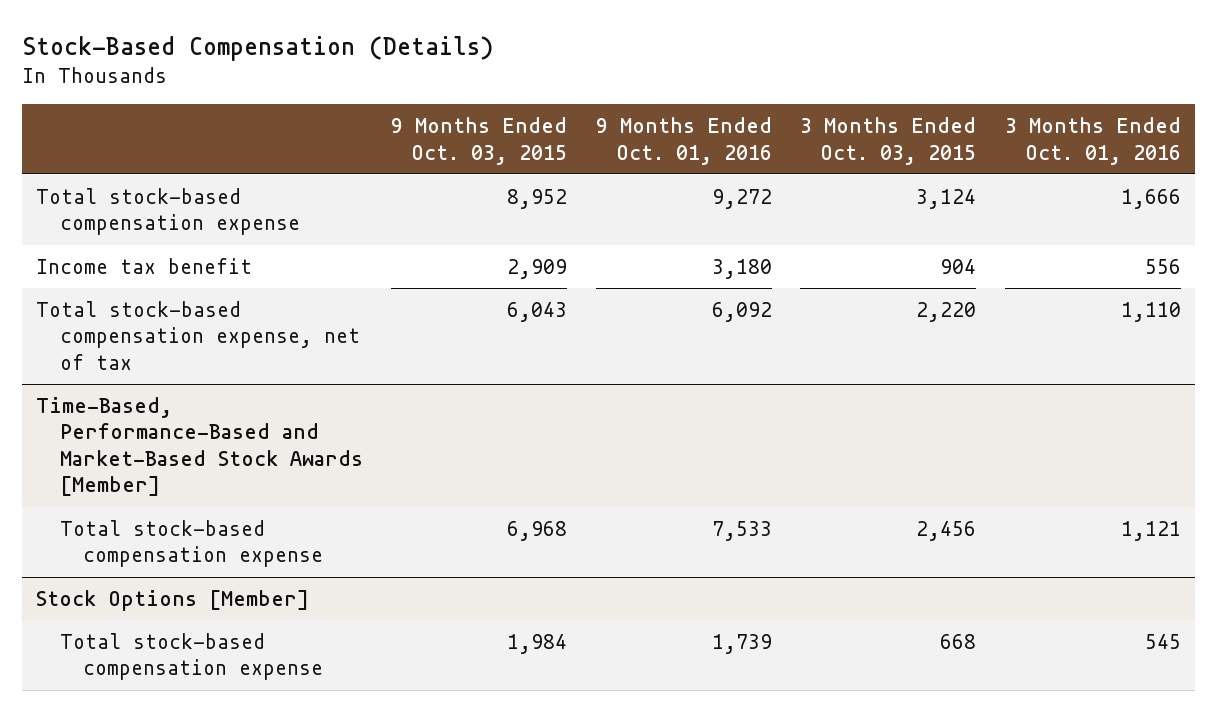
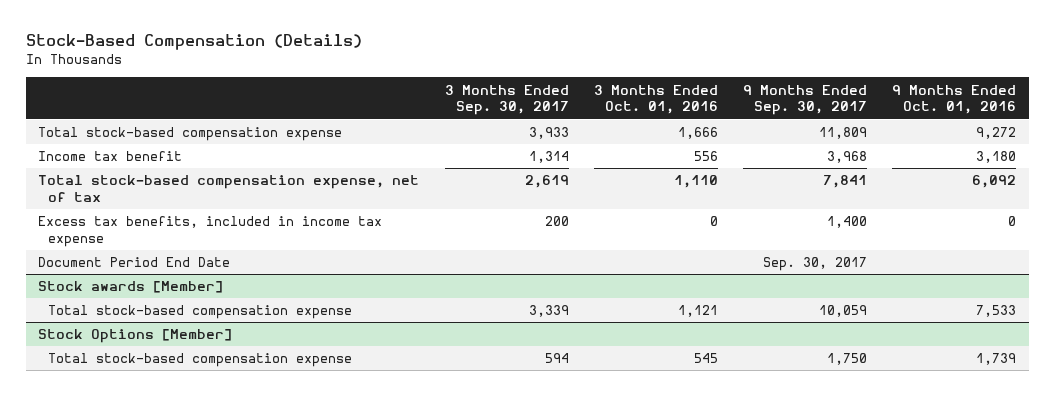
- | 9 Months Ended Oct. 03, 2015 | 9 Months Ended Oct. 01, 2016 | 3 Months Ended Oct. 03, 2015 | 3 Months Ended Oct. 01, 2016
+ | 3 Months Ended Sep. 30, 2017 | 3 Months Ended Oct. 01, 2016 | 9 Months Ended Sep. 30, 2017 | 9 Months Ended Oct. 01, 2016
- Time-Based, Performance-Based and Market-Based Stock Awards [Member]
+ Excess tax benefits, included in income tax expense | 200 | 0 | 1,400 | 0
+ Document Period End Date | | | Sep. 30, 2017 |
+ Stock awards [Member]

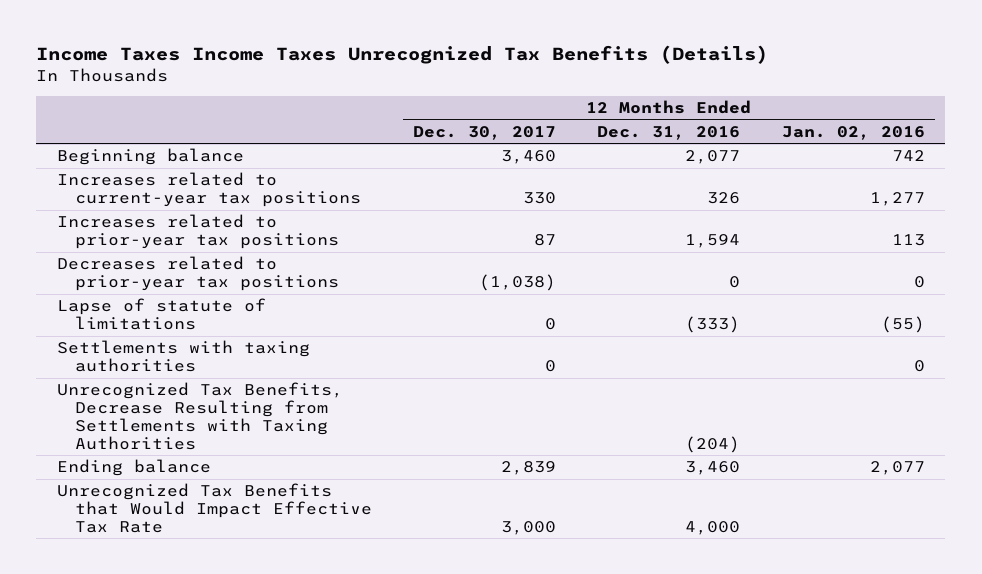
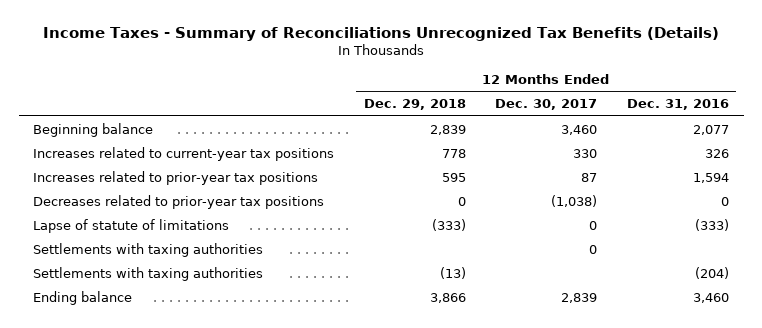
- Income Taxes Income Taxes Unrecognized Tax Benefits (Details)
+ Income Taxes - Summary of Reconciliations Unrecognized Tax Benefits (Details)
- | 12 Months Ended Dec. 30, 2017 | 12 Months Ended Dec. 31, 2016 | 12 Months Ended Jan. 02, 2016
+ | 12 Months Ended Dec. 29, 2018 | 12 Months Ended Dec. 30, 2017 | 12 Months Ended Dec. 31, 2016
- Unrecognized Tax Benefits, Decrease Resulting from Settlements with Taxing Authorities | | (204) |
+ Settlements with taxing authorities | (13) | | (204)
- Unrecognized Tax Benefits that Would Impact Effective Tax Rate | 3,000 | 4,000 |

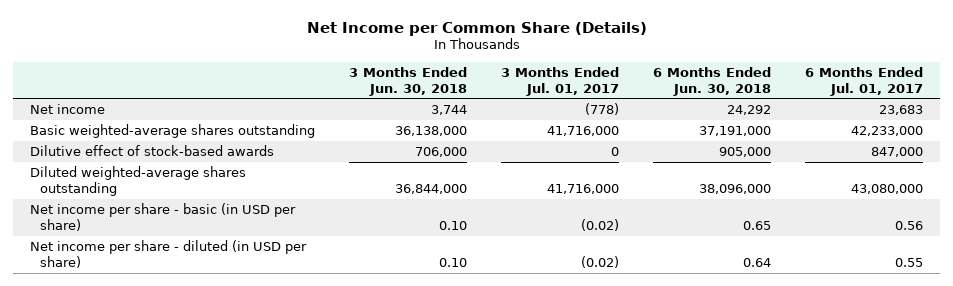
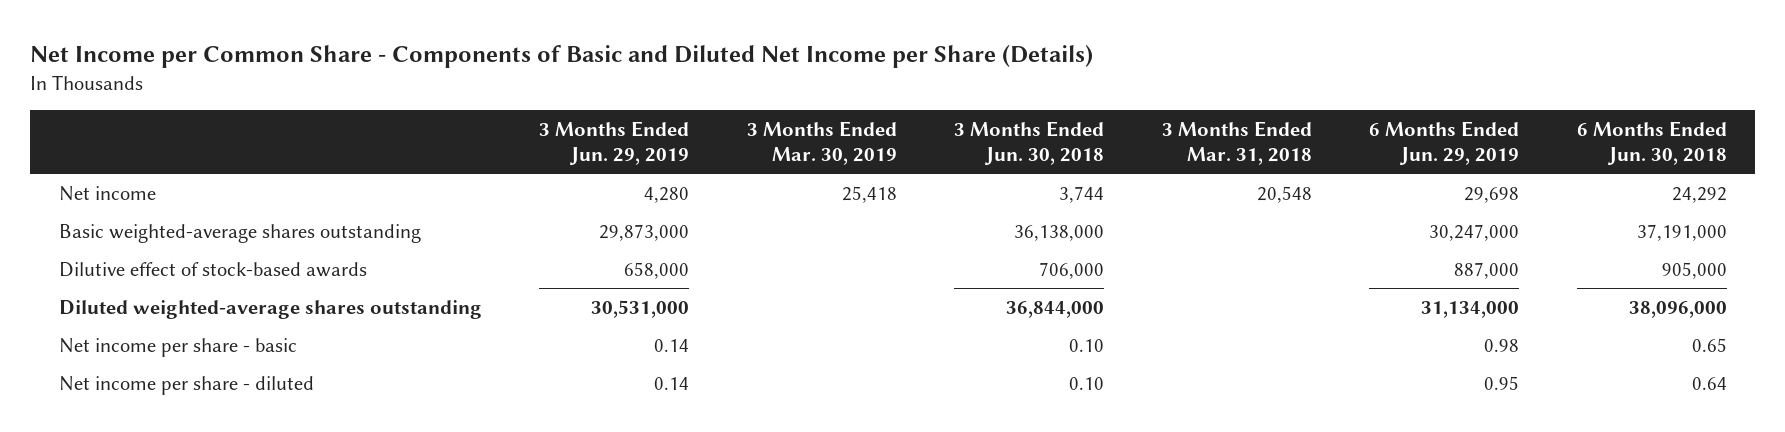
- Net Income per Common Share (Details)
+ Net Income per Common Share - Components of Basic and Diluted Net Income per Share (Details)
- | 3 Months Ended Jun. 30, 2018 | 3 Months Ended Jul. 01, 2017 | 6 Months Ended Jun. 30, 2018 | 6 Months Ended Jul. 01, 2017
+ | 3 Months Ended Jun. 29, 2019 | 3 Months Ended Mar. 30, 2019 | 3 Months Ended Jun. 30, 2018 | 3 Months Ended Mar. 31, 2018 | 6 Months Ended Jun. 29, 2019 | 6 Months Ended Jun. 30, 2018
- Net income per share - basic (in USD per share) | 0.10 | (0.02) | 0.65 | 0.56
- Net income per share - diluted (in USD per share) | 0.10 | (0.02) | 0.64 | 0.55
+ Net income per share - basic | 0.14 | | 0.10 | | 0.98 | 0.65
+ Net income per share - diluted | 0.14 | | 0.10 | | 0.95 | 0.64

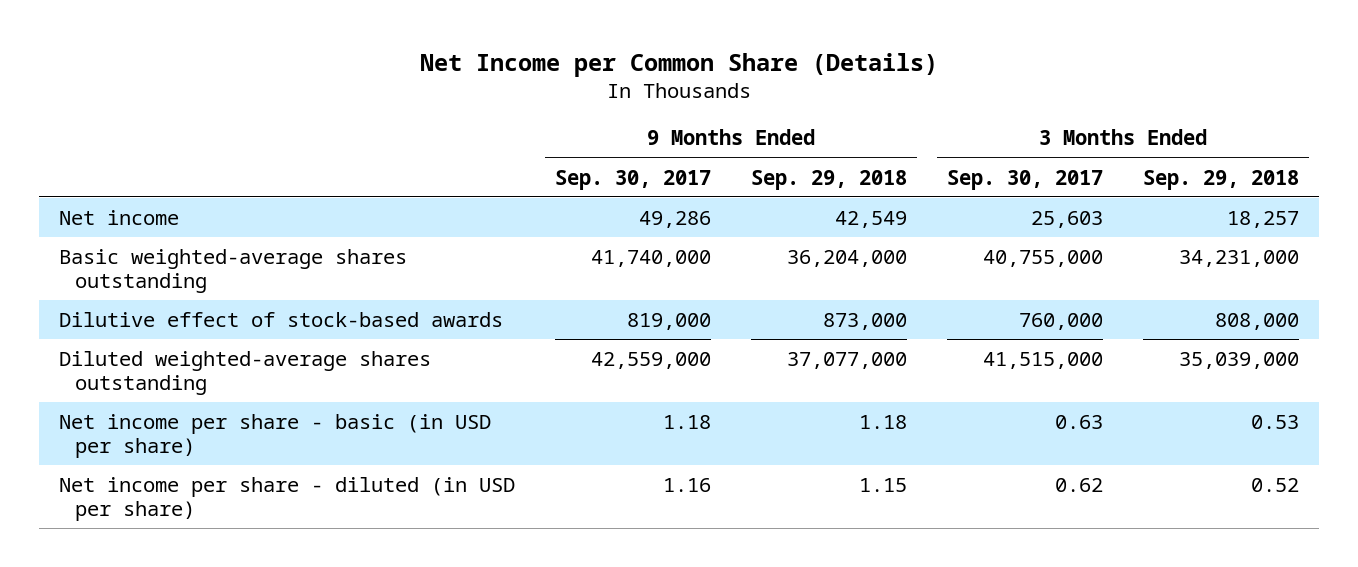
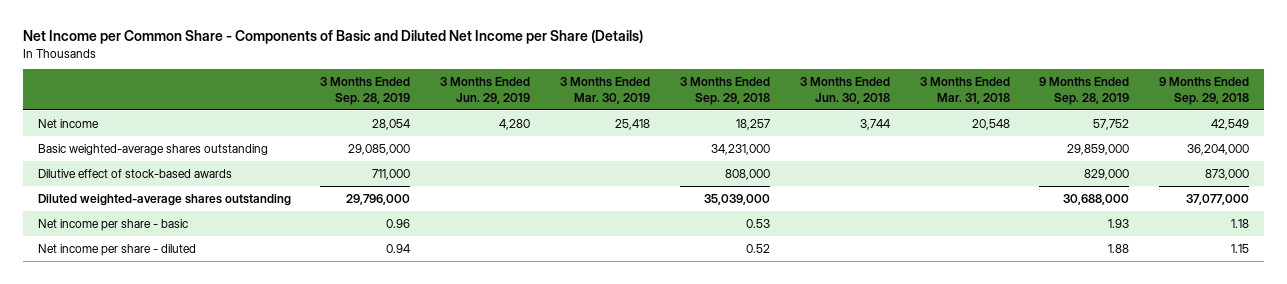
- Net Income per Common Share (Details)
+ Net Income per Common Share - Components of Basic and Diluted Net Income per Share (Details)
- | 9 Months Ended Sep. 30, 2017 | 9 Months Ended Sep. 29, 2018 | 3 Months Ended Sep. 30, 2017 | 3 Months Ended Sep. 29, 2018
+ | 3 Months Ended Sep. 28, 2019 | 3 Months Ended Jun. 29, 2019 | 3 Months Ended Mar. 30, 2019 | 3 Months Ended Sep. 29, 2018 | 3 Months Ended Jun. 30, 2018 | 3 Months Ended Mar. 31, 2018 | 9 Months Ended Sep. 28, 2019 | 9 Months Ended Sep. 29, 2018
- Net income per share - basic (in USD per share) | 1.18 | 1.18 | 0.63 | 0.53
- Net income per share - diluted (in USD per share) | 1.16 | 1.15 | 0.62 | 0.52
+ Net income per share - basic | 0.96 | | | 0.53 | | | 1.93 | 1.18
+ Net income per share - diluted | 0.94 | | | 0.52 | | | 1.88 | 1.15

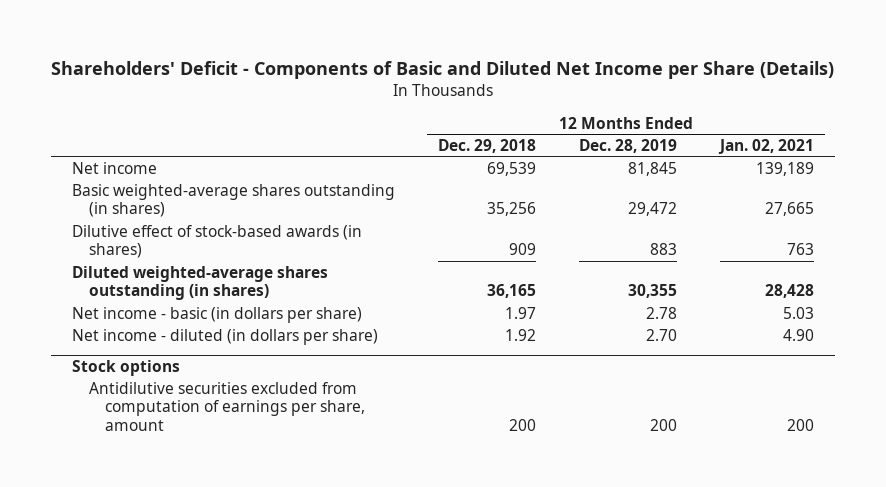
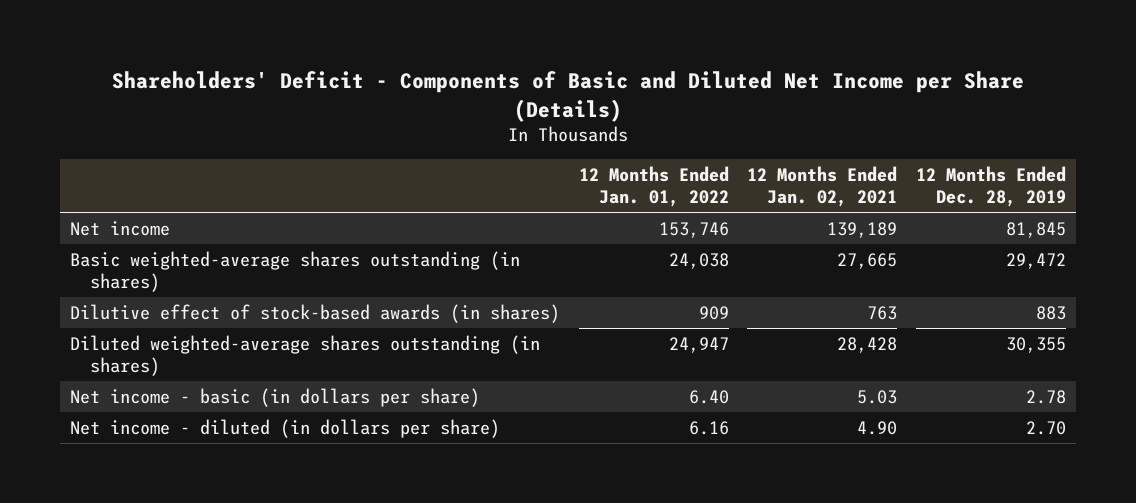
- | 12 Months Ended Dec. 29, 2018 | 12 Months Ended Dec. 28, 2019 | 12 Months Ended Jan. 02, 2021
+ | 12 Months Ended Jan. 01, 2022 | 12 Months Ended Jan. 02, 2021 | 12 Months Ended Dec. 28, 2019
- Stock options
- Antidilutive securities excluded from computation of earnings per share, amount | 200 | 200 | 200

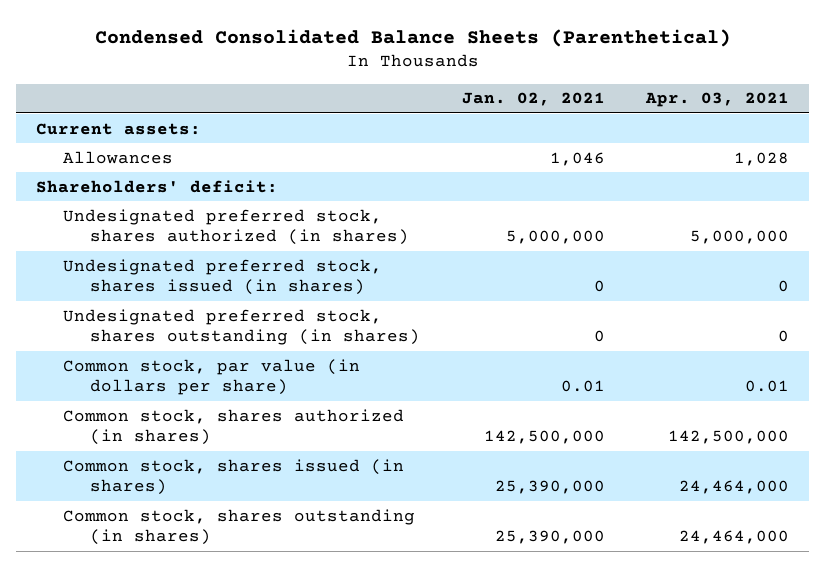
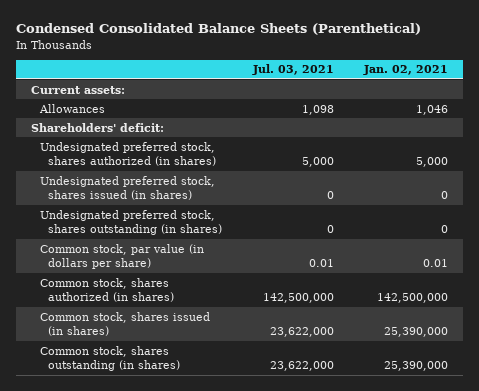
- | Jan. 02, 2021 | Apr. 03, 2021
+ | Jul. 03, 2021 | Jan. 02, 2021
- Undesignated preferred stock, shares authorized (in shares) | 5,000,000 | 5,000,000
+ Undesignated preferred stock, shares authorized (in shares) | 5,000 | 5,000

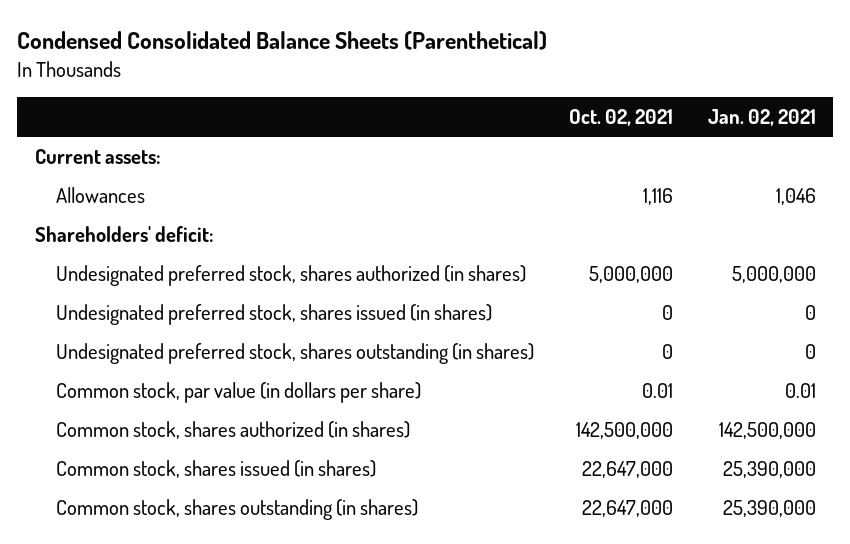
- | Jul. 03, 2021 | Jan. 02, 2021
+ | Oct. 02, 2021 | Jan. 02, 2021
- Undesignated preferred stock, shares authorized (in shares) | 5,000 | 5,000
+ Undesignated preferred stock, shares authorized (in shares) | 5,000,000 | 5,000,000

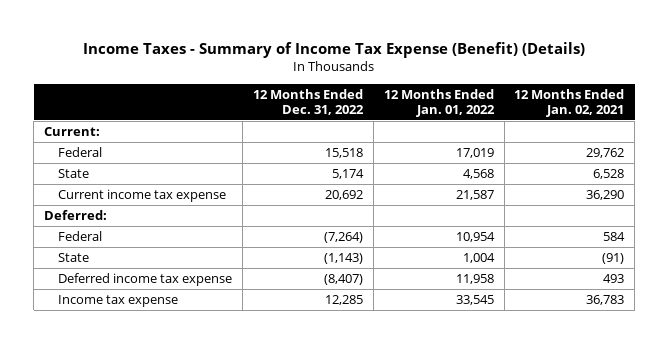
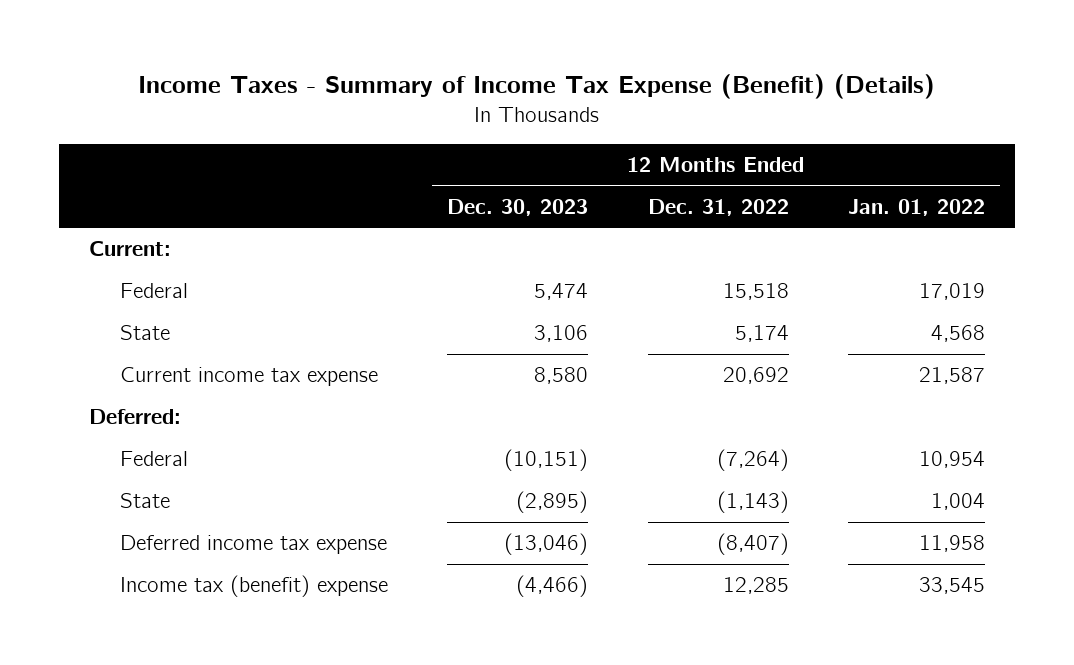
- | 12 Months Ended Dec. 31, 2022 | 12 Months Ended Jan. 01, 2022 | 12 Months Ended Jan. 02, 2021
+ | 12 Months Ended Dec. 30, 2023 | 12 Months Ended Dec. 31, 2022 | 12 Months Ended Jan. 01, 2022
- Income tax expense | 12,285 | 33,545 | 36,783
+ Income tax (benefit) expense | (4,466) | 12,285 | 33,545

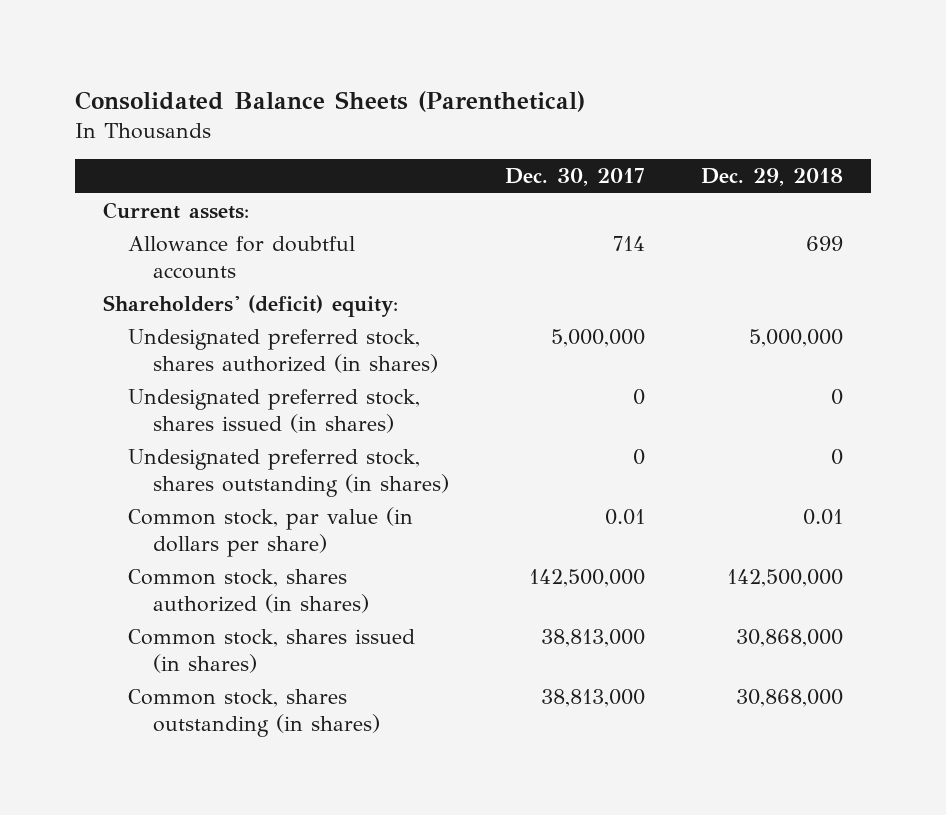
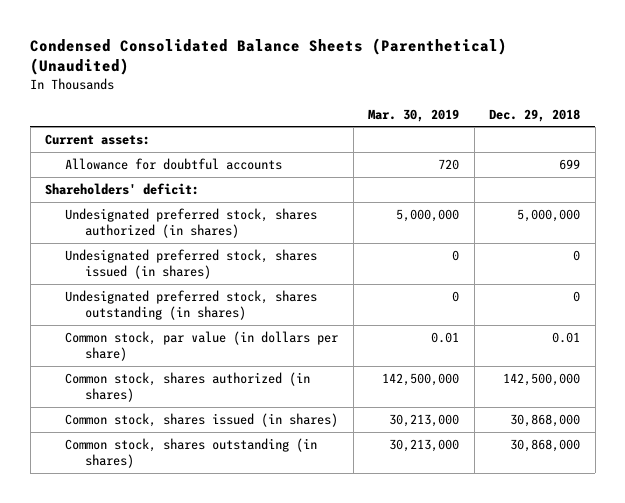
- Consolidated Balance Sheets (Parenthetical)
+ Condensed Consolidated Balance Sheets (Parenthetical) (Unaudited)
- | Dec. 30, 2017 | Dec. 29, 2018
+ | Mar. 30, 2019 | Dec. 29, 2018
- Shareholders' (deficit) equity:
+ Shareholders' deficit:

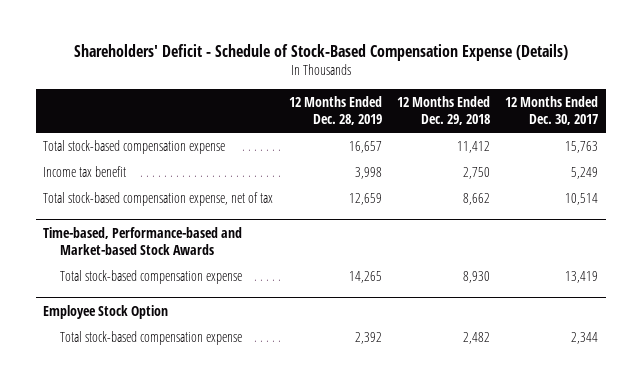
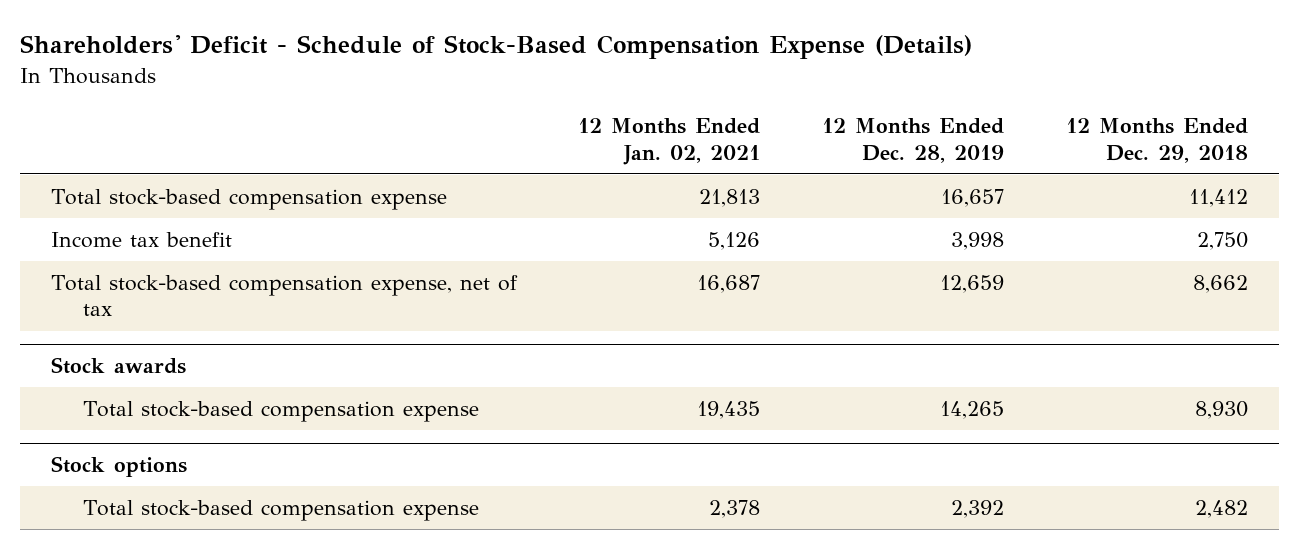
- | 12 Months Ended Dec. 28, 2019 | 12 Months Ended Dec. 29, 2018 | 12 Months Ended Dec. 30, 2017
+ | 12 Months Ended Jan. 02, 2021 | 12 Months Ended Dec. 28, 2019 | 12 Months Ended Dec. 29, 2018
- Time-based, Performance-based and Market-based Stock Awards
+ Stock awards
- Employee Stock Option
+ Stock options

